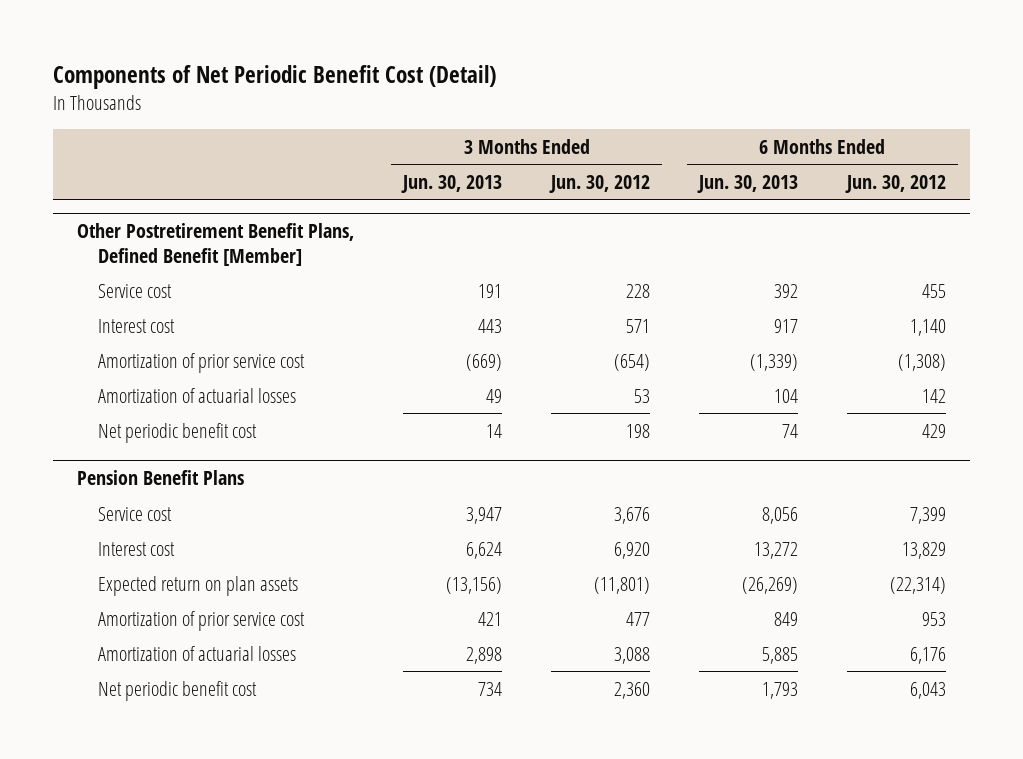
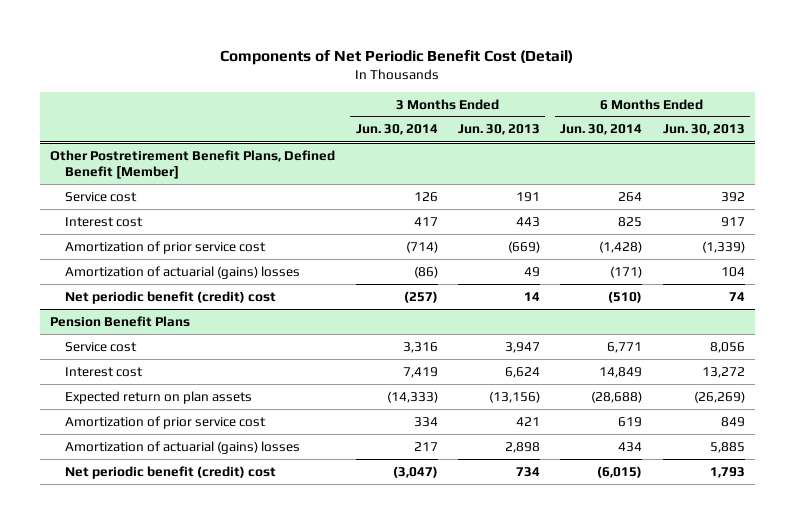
- | 3 Months Ended Jun. 30, 2013 | 3 Months Ended Jun. 30, 2012 | 6 Months Ended Jun. 30, 2013 | 6 Months Ended Jun. 30, 2012
+ | 3 Months Ended Jun. 30, 2014 | 3 Months Ended Jun. 30, 2013 | 6 Months Ended Jun. 30, 2014 | 6 Months Ended Jun. 30, 2013
@ Other Postretirement Benefit Plans, Defined Benefit [Member]
- Amortization of actuarial losses | 49 | 53 | 104 | 142
- Net periodic benefit cost | 14 | 198 | 74 | 429
+ Amortization of actuarial (gains) losses | (86) | 49 | (171) | 104
+ Net periodic benefit (credit) cost | (257) | 14 | (510) | 74
@ Pension Benefit Plans
- Amortization of actuarial losses | 2,898 | 3,088 | 5,885 | 6,176
- Net periodic benefit cost | 734 | 2,360 | 1,793 | 6,043
+ Amortization of actuarial (gains) losses | 217 | 2,898 | 434 | 5,885
+ Net periodic benefit (credit) cost | (3,047) | 734 | (6,015) | 1,793

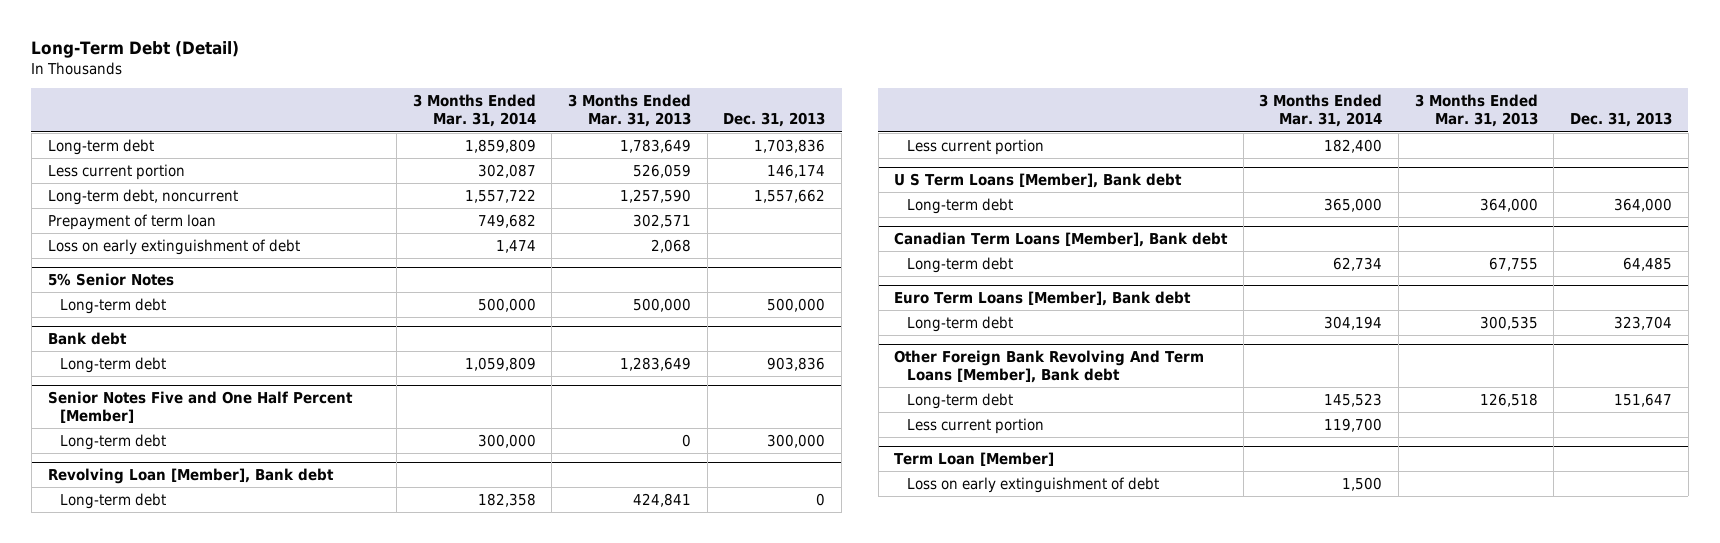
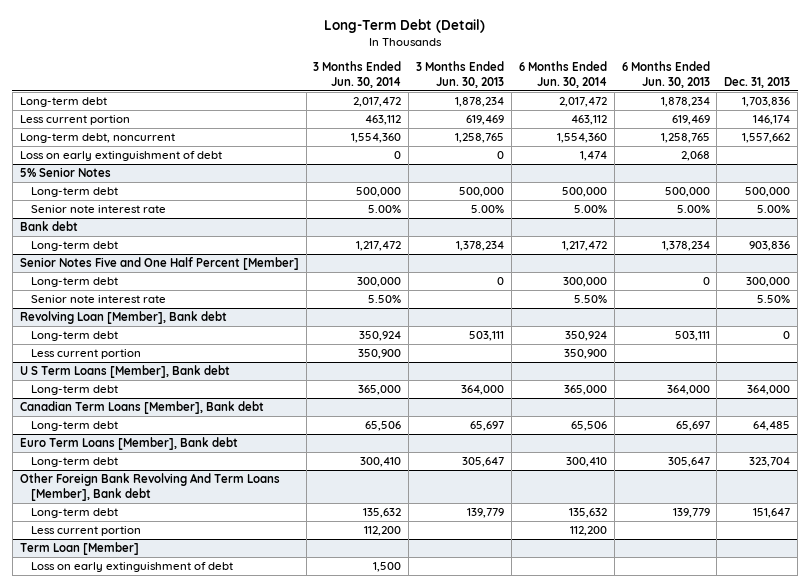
- | 3 Months Ended Mar. 31, 2014 | 3 Months Ended Mar. 31, 2013 | Dec. 31, 2013
+ | 3 Months Ended Jun. 30, 2014 | 3 Months Ended Jun. 30, 2013 | 6 Months Ended Jun. 30, 2014 | 6 Months Ended Jun. 30, 2013 | Dec. 31, 2013
- Prepayment of term loan | 749,682 | 302,571 |
@ 5% Senior Notes
+ Senior note interest rate | 5.00% | 5.00% | 5.00% | 5.00% | 5.00%
@ Senior Notes Five and One Half Percent [Member]
+ Senior note interest rate | 5.50% | | 5.50% | | 5.50%

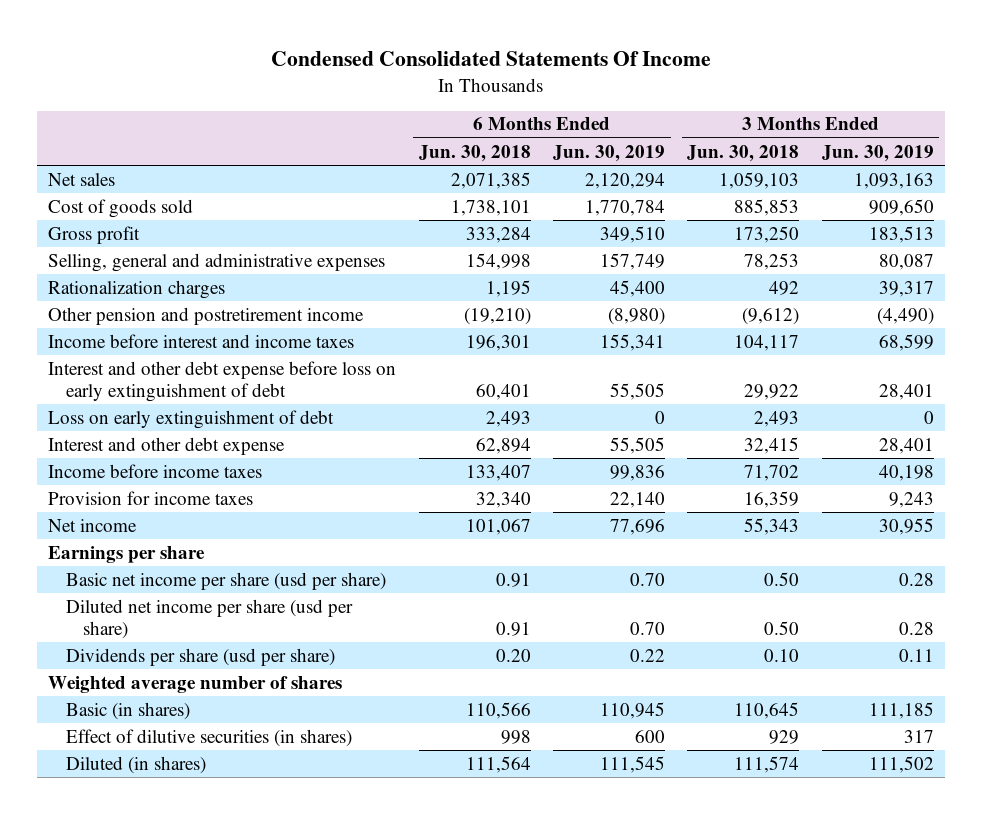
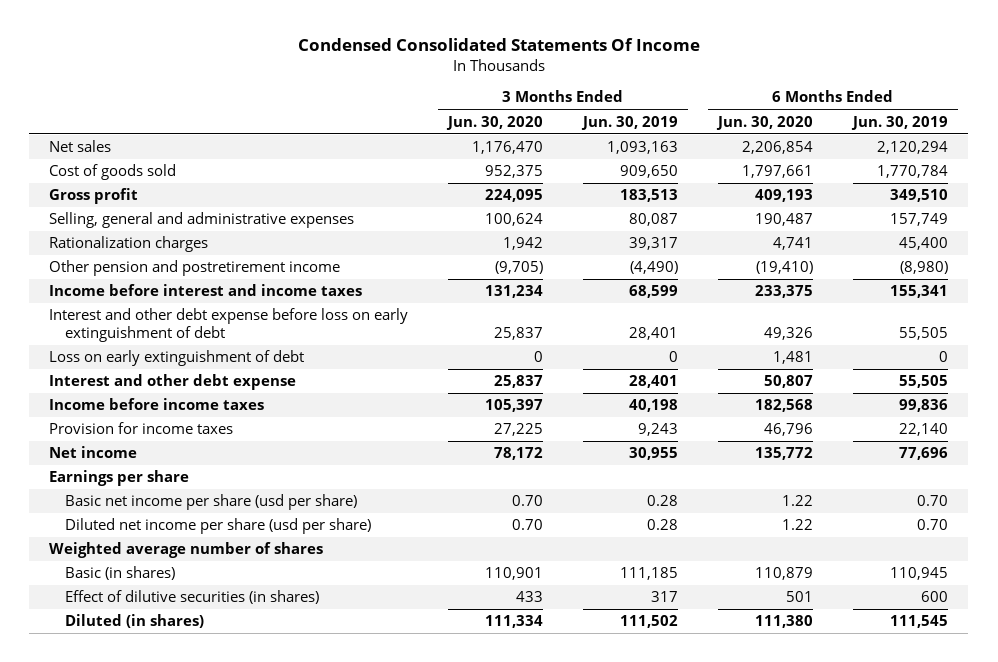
- | 6 Months Ended Jun. 30, 2018 | 6 Months Ended Jun. 30, 2019 | 3 Months Ended Jun. 30, 2018 | 3 Months Ended Jun. 30, 2019
+ | 3 Months Ended Jun. 30, 2020 | 3 Months Ended Jun. 30, 2019 | 6 Months Ended Jun. 30, 2020 | 6 Months Ended Jun. 30, 2019
- Dividends per share (usd per share) | 0.20 | 0.22 | 0.10 | 0.11

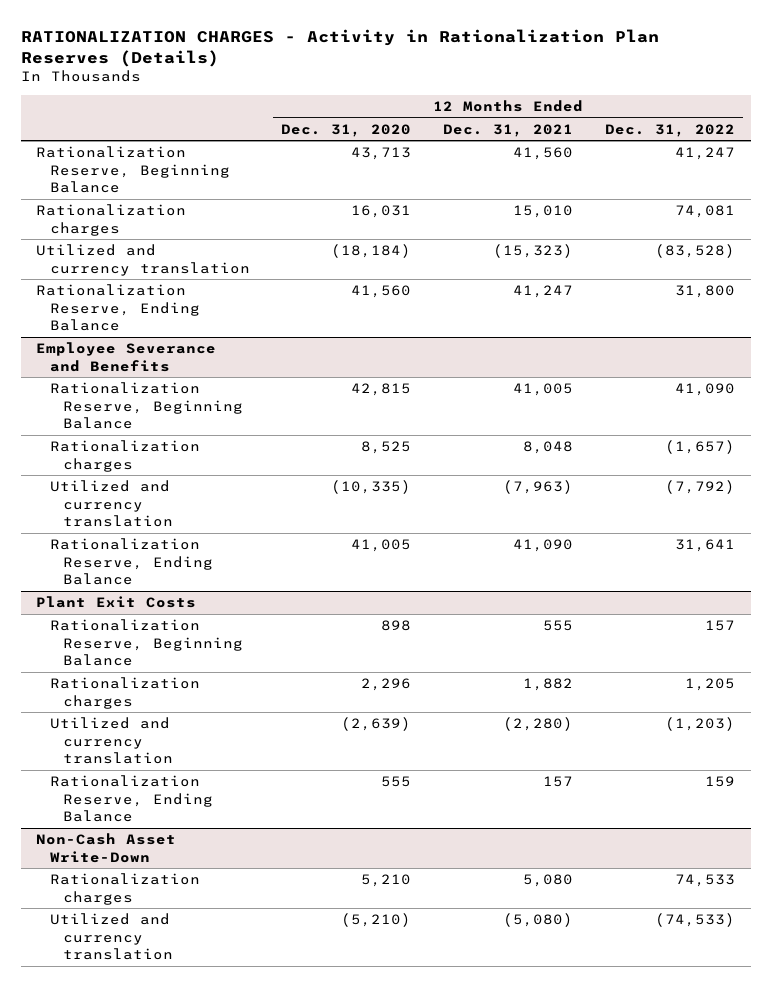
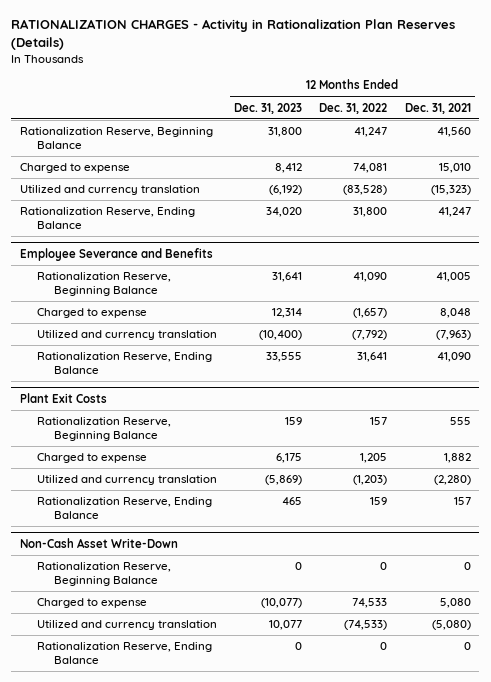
- | 12 Months Ended Dec. 31, 2020 | 12 Months Ended Dec. 31, 2021 | 12 Months Ended Dec. 31, 2022
+ | 12 Months Ended Dec. 31, 2023 | 12 Months Ended Dec. 31, 2022 | 12 Months Ended Dec. 31, 2021
- Rationalization charges | 16,031 | 15,010 | 74,081
+ Charged to expense | 8,412 | 74,081 | 15,010
@ Employee Severance and Benefits
- Rationalization charges | 8,525 | 8,048 | (1,657)
+ Charged to expense | 12,314 | (1,657) | 8,048
@ Plant Exit Costs
- Rationalization charges | 2,296 | 1,882 | 1,205
+ Charged to expense | 6,175 | 1,205 | 1,882
@ Non-Cash Asset Write-Down
- Rationalization charges | 5,210 | 5,080 | 74,533
+ Rationalization Reserve, Beginning Balance | 0 | 0 | 0
+ Charged to expense | (10,077) | 74,533 | 5,080
+ Rationalization Reserve, Ending Balance | 0 | 0 | 0

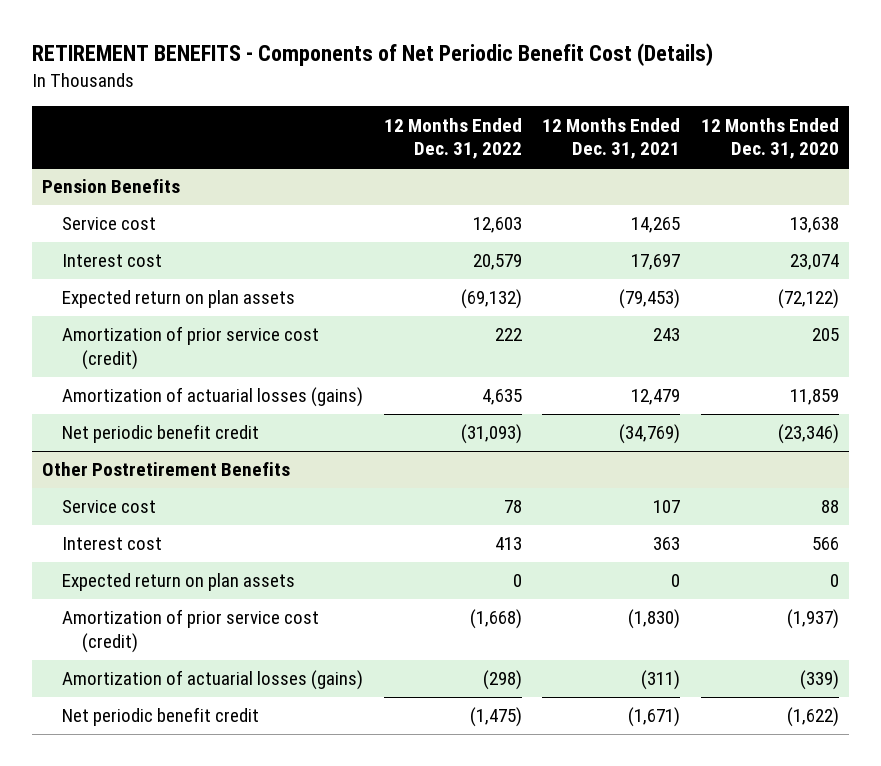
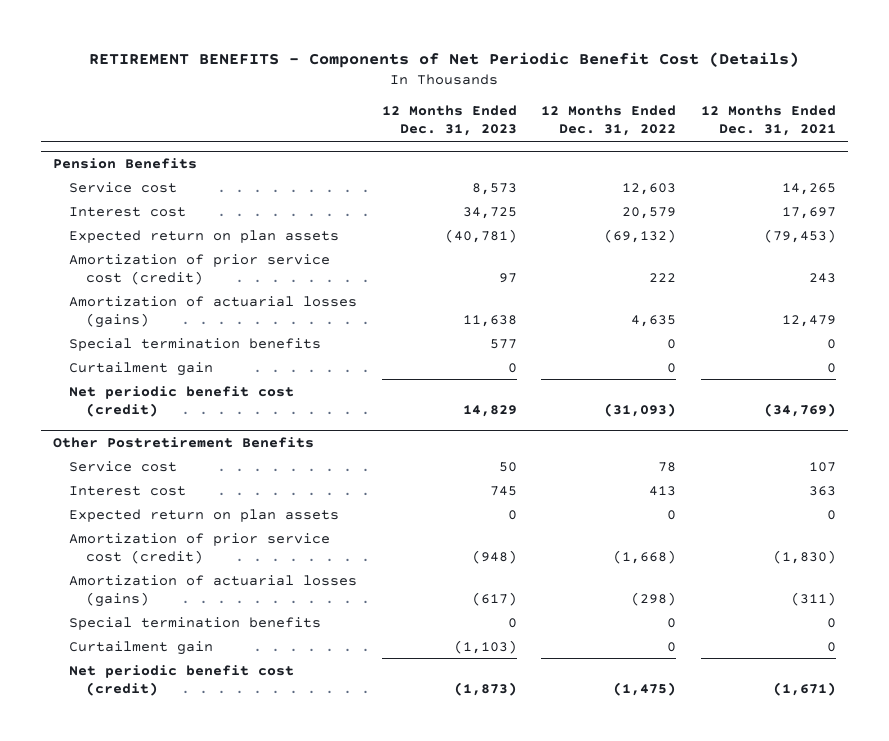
- | 12 Months Ended Dec. 31, 2022 | 12 Months Ended Dec. 31, 2021 | 12 Months Ended Dec. 31, 2020
+ | 12 Months Ended Dec. 31, 2023 | 12 Months Ended Dec. 31, 2022 | 12 Months Ended Dec. 31, 2021
@ Pension Benefits
- Net periodic benefit credit | (31,093) | (34,769) | (23,346)
+ Special termination benefits | 577 | 0 | 0
+ Curtailment gain | 0 | 0 | 0
+ Net periodic benefit cost (credit) | 14,829 | (31,093) | (34,769)
@ Other Postretirement Benefits
- Net periodic benefit credit | (1,475) | (1,671) | (1,622)
+ Special termination benefits | 0 | 0 | 0
+ Curtailment gain | (1,103) | 0 | 0
+ Net periodic benefit cost (credit) | (1,873) | (1,475) | (1,671)

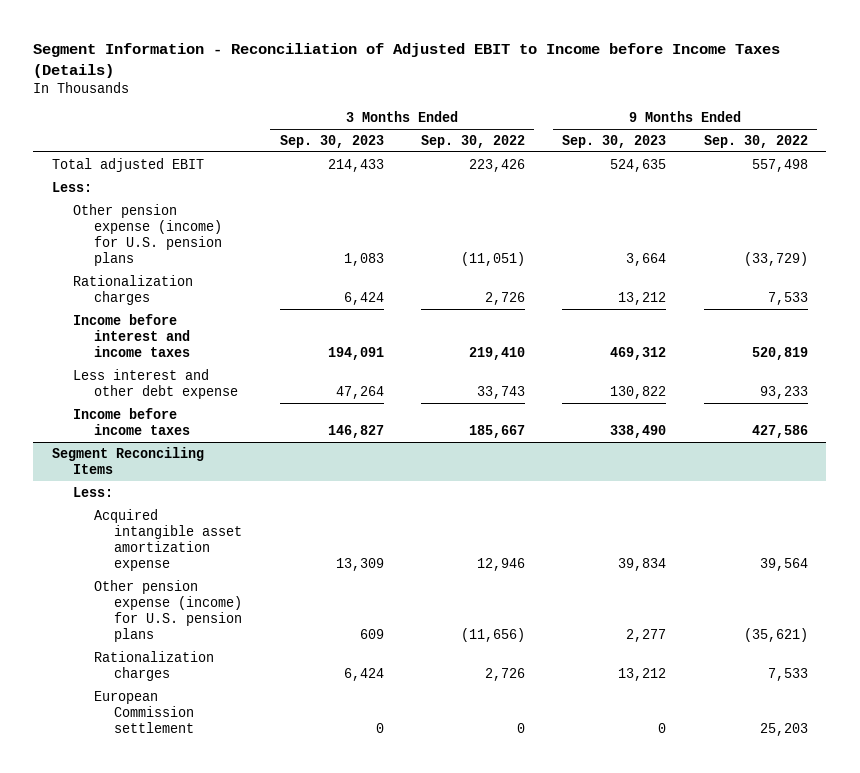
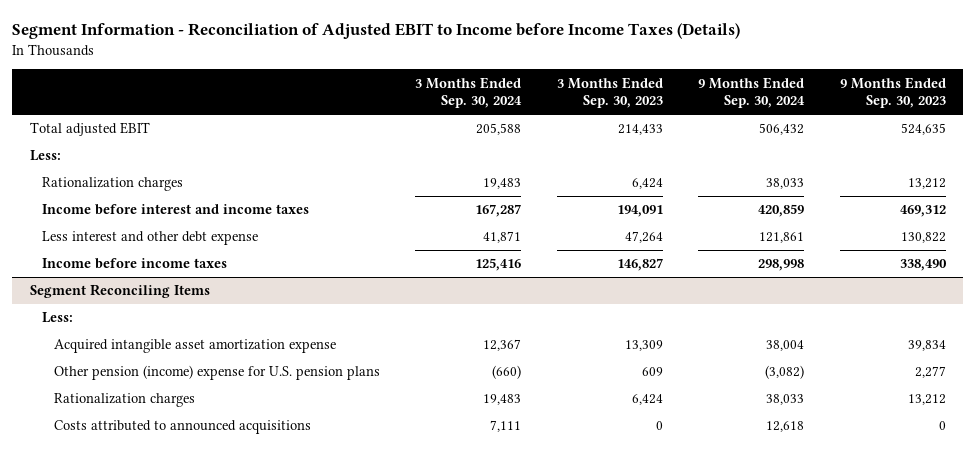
- | 3 Months Ended Sep. 30, 2023 | 3 Months Ended Sep. 30, 2022 | 9 Months Ended Sep. 30, 2023 | 9 Months Ended Sep. 30, 2022
+ | 3 Months Ended Sep. 30, 2024 | 3 Months Ended Sep. 30, 2023 | 9 Months Ended Sep. 30, 2024 | 9 Months Ended Sep. 30, 2023
- Other pension expense (income) for U.S. pension plans | 1,083 | (11,051) | 3,664 | (33,729)
@ Segment Reconciling Items
- Other pension expense (income) for U.S. pension plans | 609 | (11,656) | 2,277 | (35,621)
+ Other pension (income) expense for U.S. pension plans | (660) | 609 | (3,082) | 2,277
- European Commission settlement | 0 | 0 | 0 | 25,203
+ Costs attributed to announced acquisitions | 7,111 | 0 | 12,618 | 0

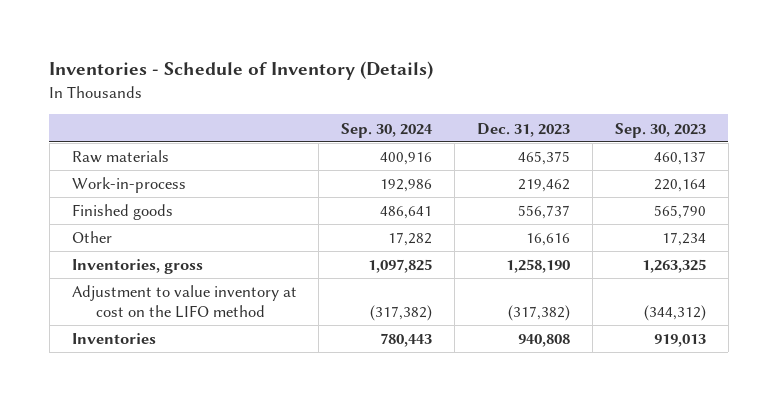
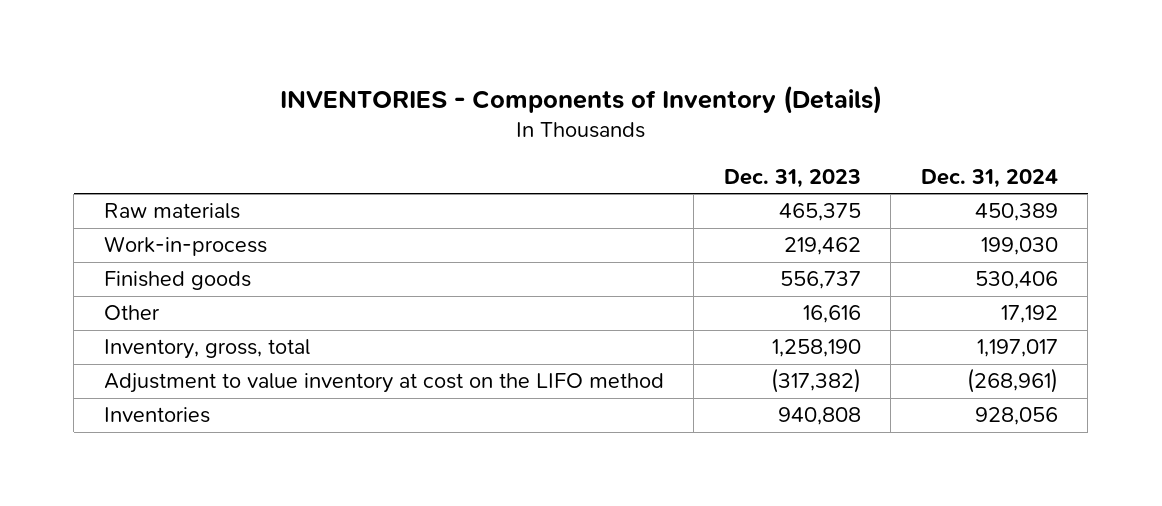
- Inventories - Schedule of Inventory (Details)
+ INVENTORIES - Components of Inventory (Details)
- | Sep. 30, 2024 | Dec. 31, 2023 | Sep. 30, 2023
+ | Dec. 31, 2023 | Dec. 31, 2024
- Inventories, gross | 1,097,825 | 1,258,190 | 1,263,325
+ Inventory, gross, total | 1,258,190 | 1,197,017

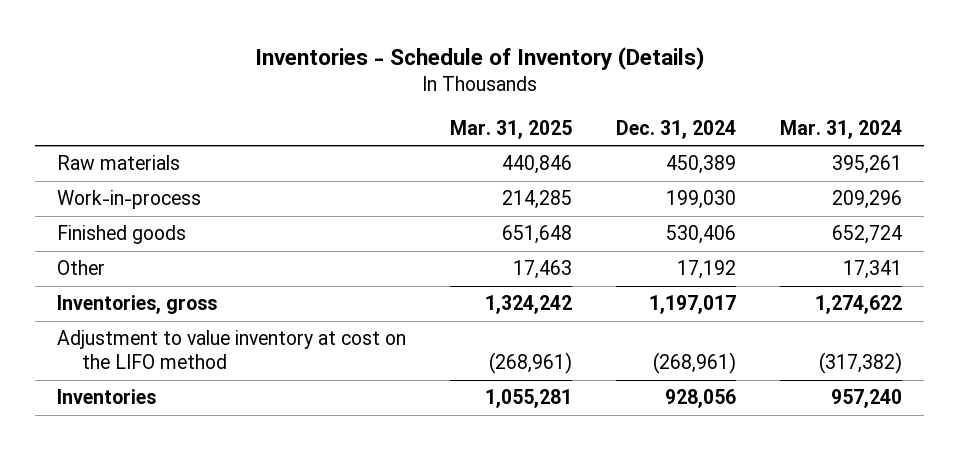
- INVENTORIES - Components of Inventory (Details)
+ Inventories - Schedule of Inventory (Details)
- | Dec. 31, 2023 | Dec. 31, 2024
+ | Mar. 31, 2025 | Dec. 31, 2024 | Mar. 31, 2024
- Inventory, gross, total | 1,258,190 | 1,197,017
+ Inventories, gross | 1,324,242 | 1,197,017 | 1,274,622

